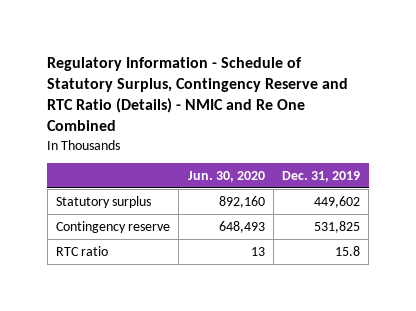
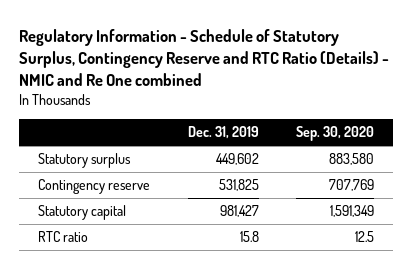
- Regulatory Information - Schedule of Statutory Surplus, Contingency Reserve and RTC Ratio (Details) - NMIC and Re One Combined
+ Regulatory Information - Schedule of Statutory Surplus, Contingency Reserve and RTC Ratio (Details) - NMIC and Re One combined
- | Jun. 30, 2020 | Dec. 31, 2019
+ | Dec. 31, 2019 | Sep. 30, 2020
+ Statutory capital | 981,427 | 1,591,349

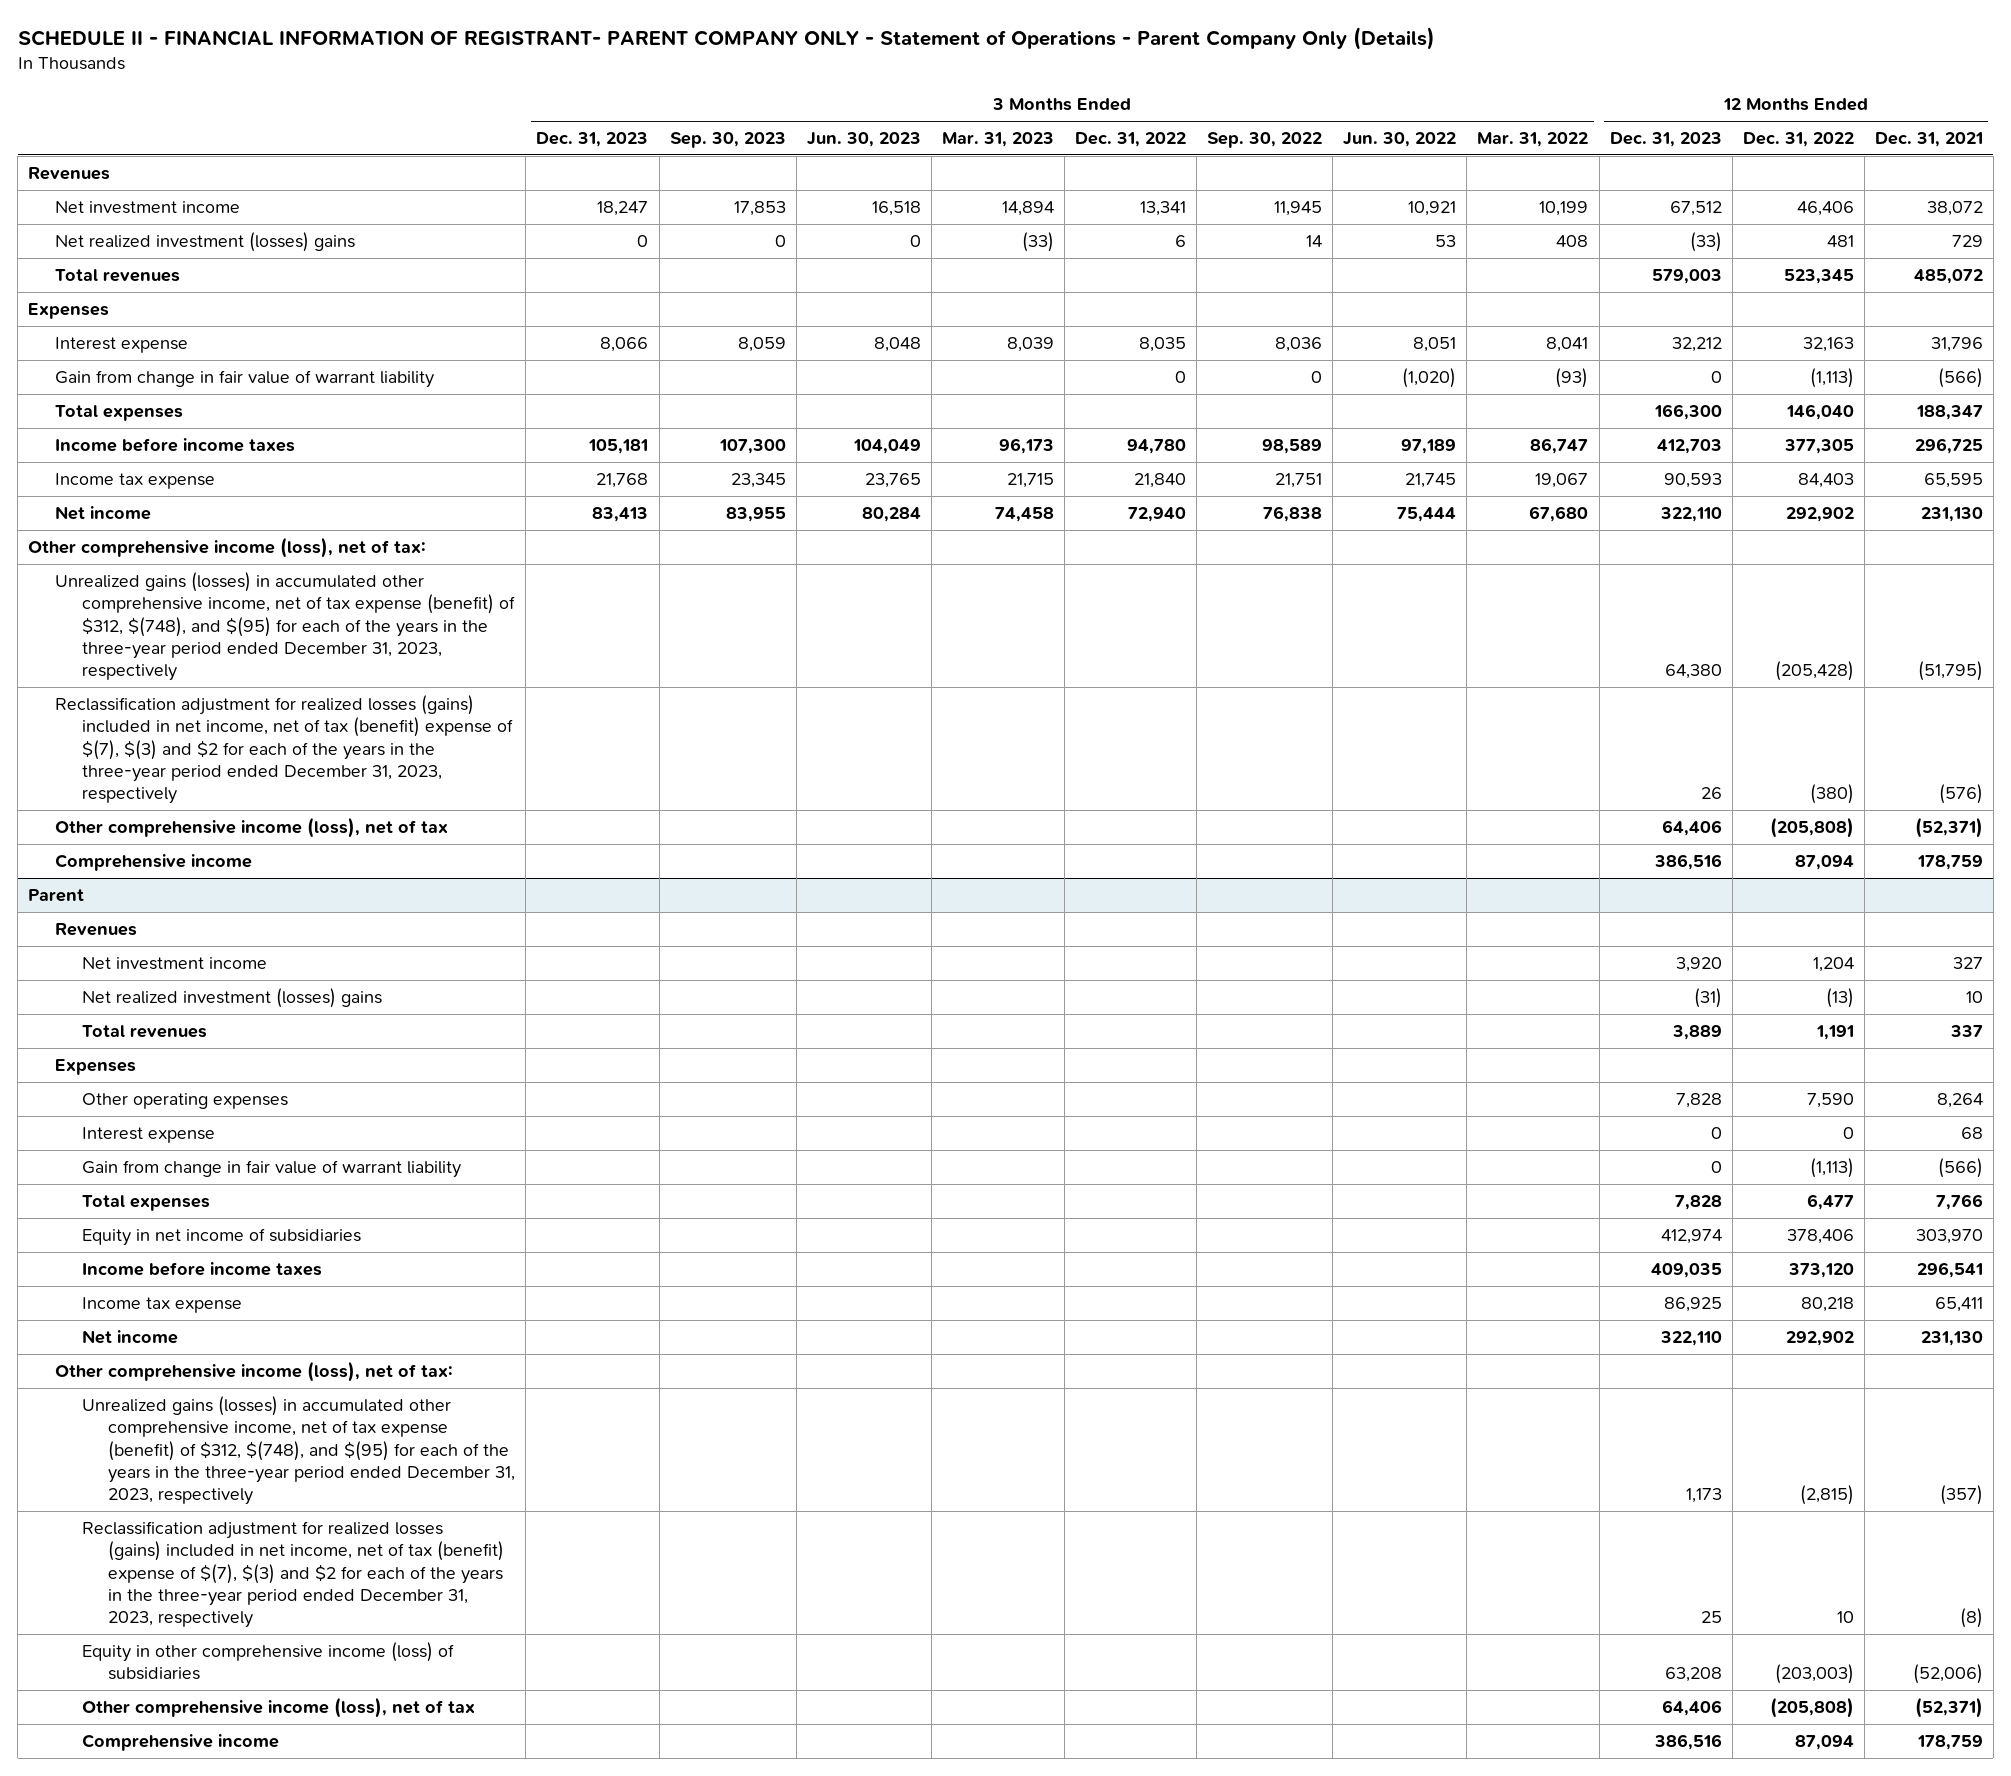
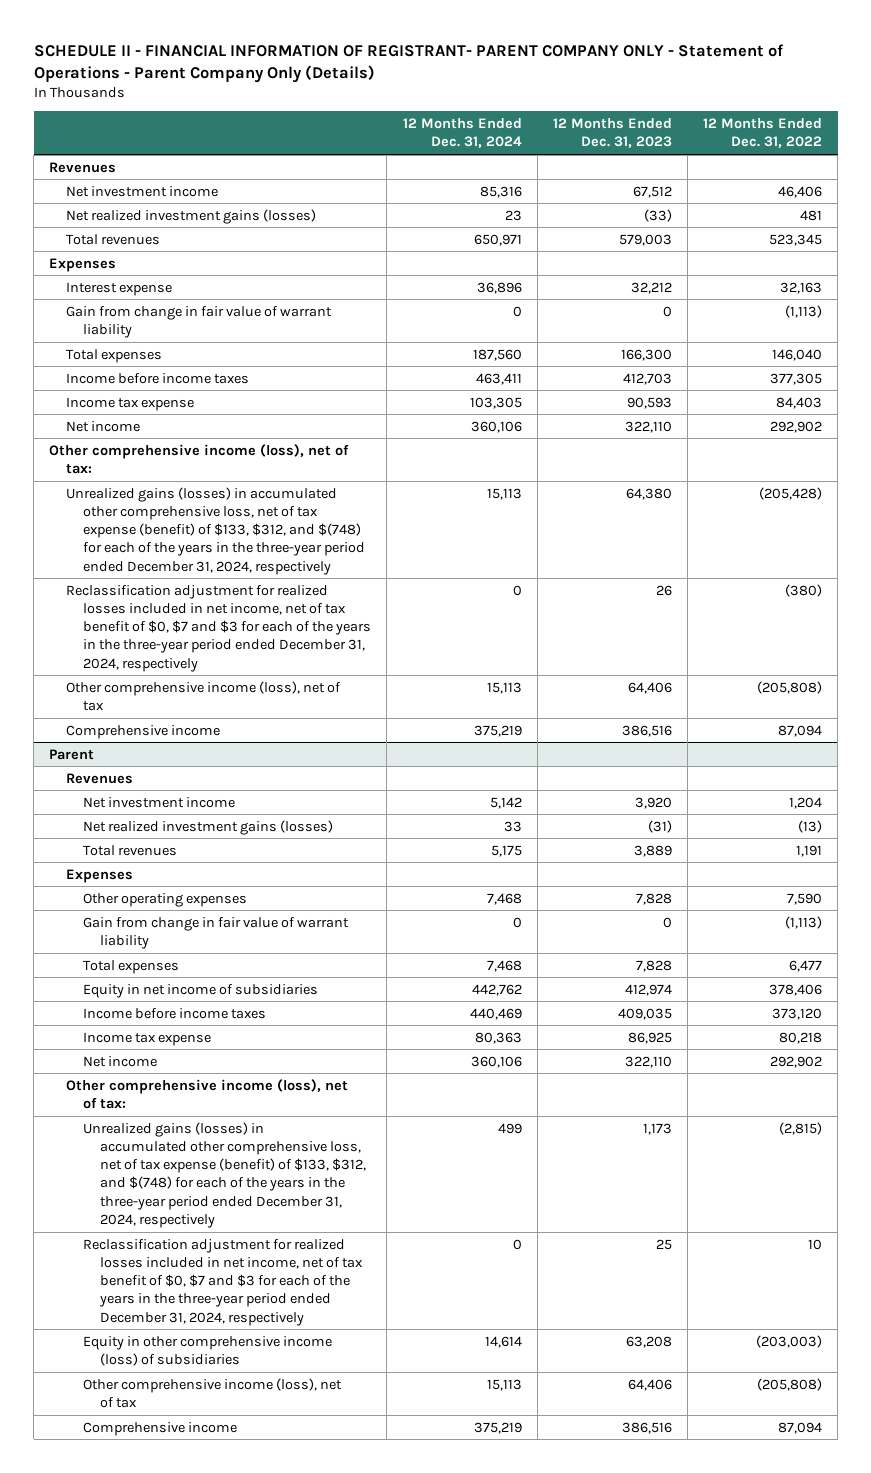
- | 3 Months Ended Dec. 31, 2023 | 3 Months Ended Sep. 30, 2023 | 3 Months Ended Jun. 30, 2023 | 3 Months Ended Mar. 31, 2023 | 3 Months Ended Dec. 31, 2022 | 3 Months Ended Sep. 30, 2022 | 3 Months Ended Jun. 30, 2022 | 3 Months Ended Mar. 31, 2022 | 12 Months Ended Dec. 31, 2023 | 12 Months Ended Dec. 31, 2022 | 12 Months Ended Dec. 31, 2021
+ | 12 Months Ended Dec. 31, 2024 | 12 Months Ended Dec. 31, 2023 | 12 Months Ended Dec. 31, 2022
- Net realized investment (losses) gains | 0 | 0 | 0 | (33) | 6 | 14 | 53 | 408 | (33) | 481 | 729
+ Net realized investment gains (losses) | 23 | (33) | 481
- Unrealized gains (losses) in accumulated other comprehensive income, net of tax expense (benefit) of $312, $(748), and $(95) for each of the years in the three-year period ended December 31, 2023, respectively | | | | | | | | | 64,380 | (205,428) | (51,795)
- Reclassification adjustment for realized losses (gains) included in net income, net of tax (benefit) expense of $(7), $(3) and $2 for each of the years in the three-year period ended December 31, 2023, respectively | | | | | | | | | 26 | (380) | (576)
+ Unrealized gains (losses) in accumulated other comprehensive loss, net of tax expense (benefit) of $133, $312, and $(748) for each of the years in the three-year period ended December 31, 2024, respectively | 15,113 | 64,380 | (205,428)
+ Reclassification adjustment for realized losses included in net income, net of tax benefit of $0, $7 and $3 for each of the years in the three-year period ended December 31, 2024, respectively | 0 | 26 | (380)
@ Parent
- Net realized investment (losses) gains | | | | | | | | | (31) | (13) | 10
+ Net realized investment gains (losses) | 33 | (31) | (13)
- Interest expense | | | | | | | | | 0 | 0 | 68
- Unrealized gains (losses) in accumulated other comprehensive income, net of tax expense (benefit) of $312, $(748), and $(95) for each of the years in the three-year period ended December 31, 2023, respectively | | | | | | | | | 1,173 | (2,815) | (357)
- Reclassification adjustment for realized losses (gains) included in net income, net of tax (benefit) expense of $(7), $(3) and $2 for each of the years in the three-year period ended December 31, 2023, respectively | | | | | | | | | 25 | 10 | (8)
+ Unrealized gains (losses) in accumulated other comprehensive loss, net of tax expense (benefit) of $133, $312, and $(748) for each of the years in the three-year period ended December 31, 2024, respectively | 499 | 1,173 | (2,815)
+ Reclassification adjustment for realized losses included in net income, net of tax benefit of $0, $7 and $3 for each of the years in the three-year period ended December 31, 2024, respectively | 0 | 25 | 10

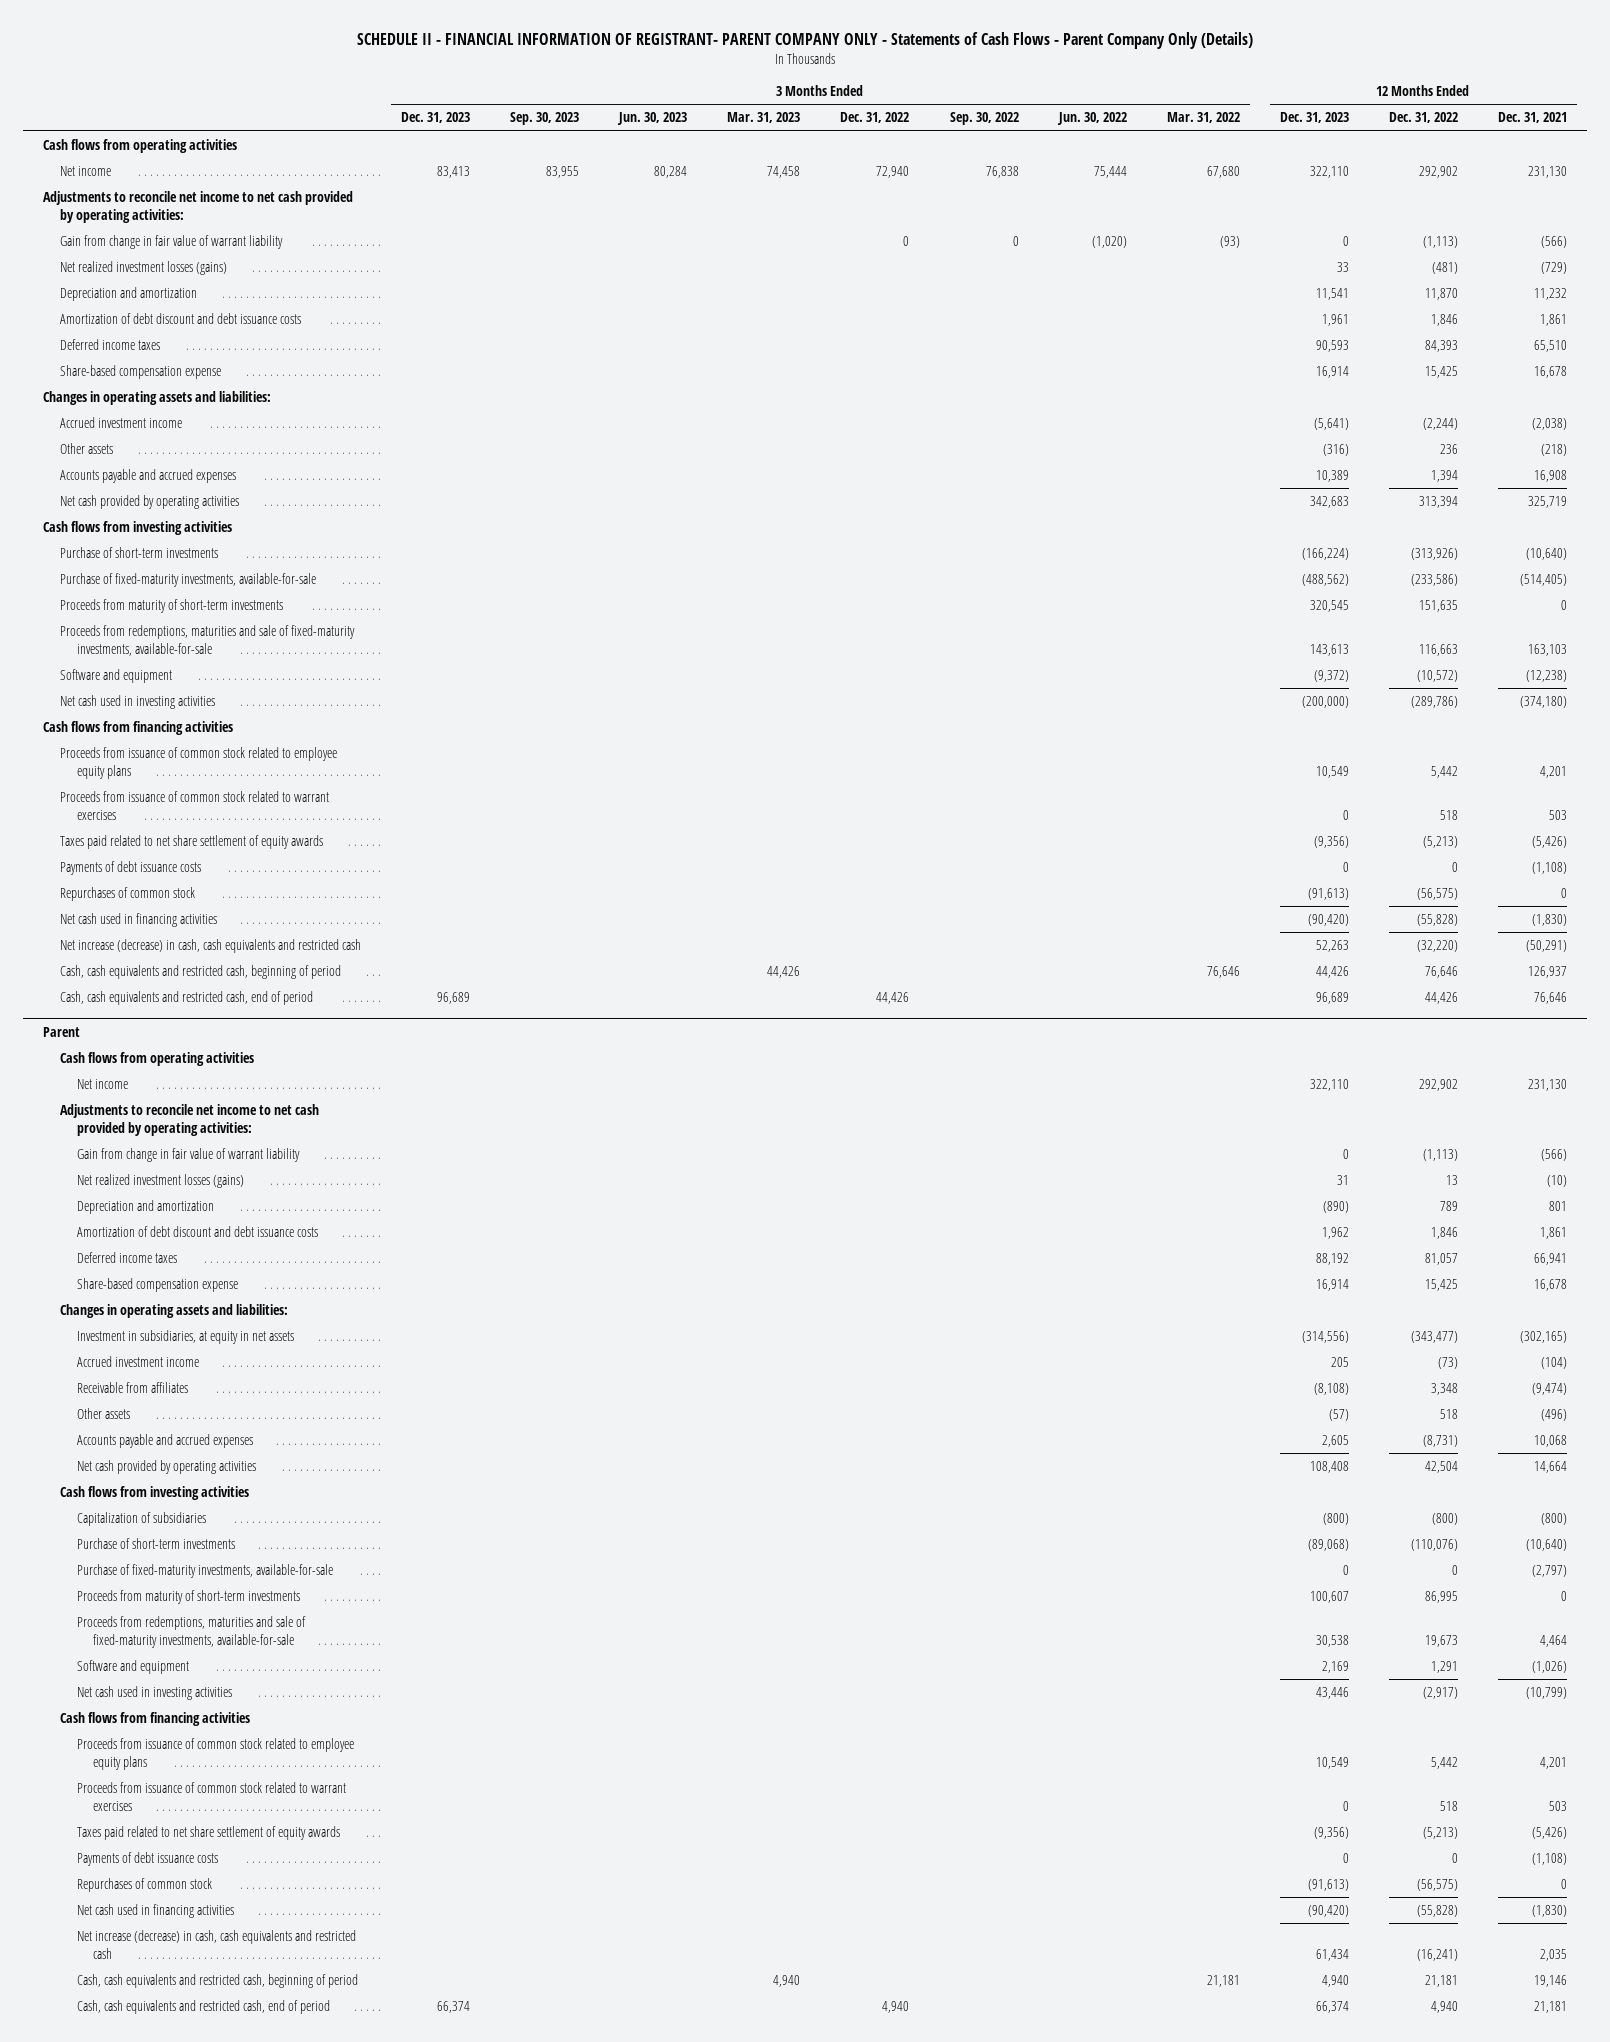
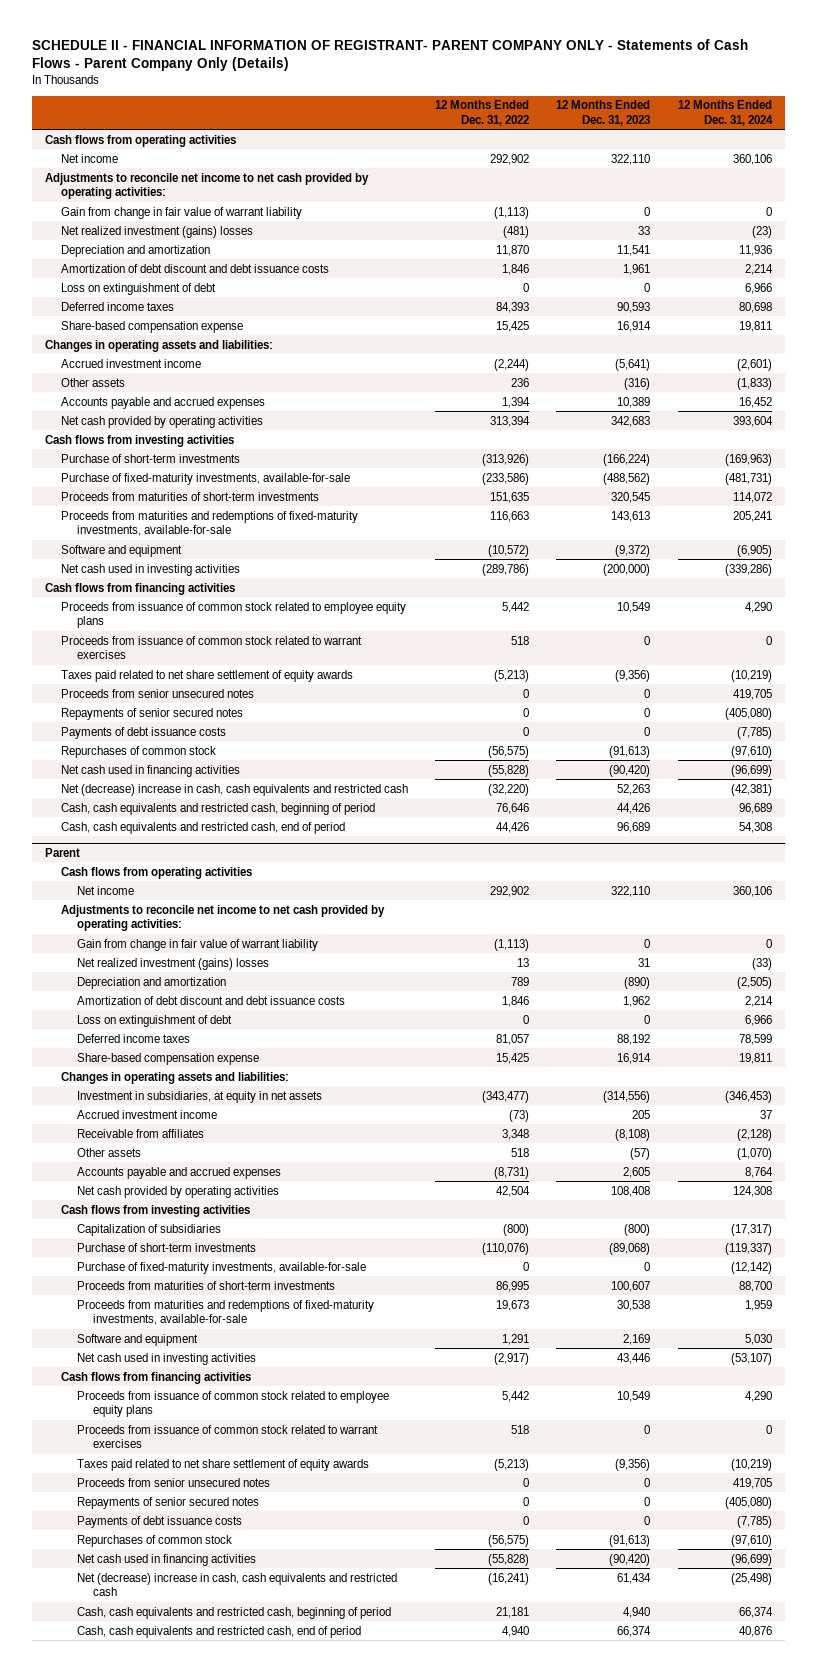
- | 3 Months Ended Dec. 31, 2023 | 3 Months Ended Sep. 30, 2023 | 3 Months Ended Jun. 30, 2023 | 3 Months Ended Mar. 31, 2023 | 3 Months Ended Dec. 31, 2022 | 3 Months Ended Sep. 30, 2022 | 3 Months Ended Jun. 30, 2022 | 3 Months Ended Mar. 31, 2022 | 12 Months Ended Dec. 31, 2023 | 12 Months Ended Dec. 31, 2022 | 12 Months Ended Dec. 31, 2021
+ | 12 Months Ended Dec. 31, 2022 | 12 Months Ended Dec. 31, 2023 | 12 Months Ended Dec. 31, 2024
- Net realized investment losses (gains) | | | | | | | | | 33 | (481) | (729)
+ Net realized investment (gains) losses | (481) | 33 | (23)
+ Loss on extinguishment of debt | 0 | 0 | 6,966
- Proceeds from maturity of short-term investments | | | | | | | | | 320,545 | 151,635 | 0
- Proceeds from redemptions, maturities and sale of fixed-maturity investments, available-for-sale | | | | | | | | | 143,613 | 116,663 | 163,103
+ Proceeds from maturities of short-term investments | 151,635 | 320,545 | 114,072
+ Proceeds from maturities and redemptions of fixed-maturity investments, available-for-sale | 116,663 | 143,613 | 205,241
+ Proceeds from senior unsecured notes | 0 | 0 | 419,705
+ Repayments of senior secured notes | 0 | 0 | (405,080)
- Net increase (decrease) in cash, cash equivalents and restricted cash | | | | | | | | | 52,263 | (32,220) | (50,291)
+ Net (decrease) increase in cash, cash equivalents and restricted cash | (32,220) | 52,263 | (42,381)
@ Parent
- Net realized investment losses (gains) | | | | | | | | | 31 | 13 | (10)
+ Net realized investment (gains) losses | 13 | 31 | (33)
+ Loss on extinguishment of debt | 0 | 0 | 6,966
- Proceeds from maturity of short-term investments | | | | | | | | | 100,607 | 86,995 | 0
- Proceeds from redemptions, maturities and sale of fixed-maturity investments, available-for-sale | | | | | | | | | 30,538 | 19,673 | 4,464
+ Proceeds from maturities of short-term investments | 86,995 | 100,607 | 88,700
+ Proceeds from maturities and redemptions of fixed-maturity investments, available-for-sale | 19,673 | 30,538 | 1,959
+ Proceeds from senior unsecured notes | 0 | 0 | 419,705
+ Repayments of senior secured notes | 0 | 0 | (405,080)
- Net increase (decrease) in cash, cash equivalents and restricted cash | | | | | | | | | 61,434 | (16,241) | 2,035
+ Net (decrease) increase in cash, cash equivalents and restricted cash | (16,241) | 61,434 | (25,498)

